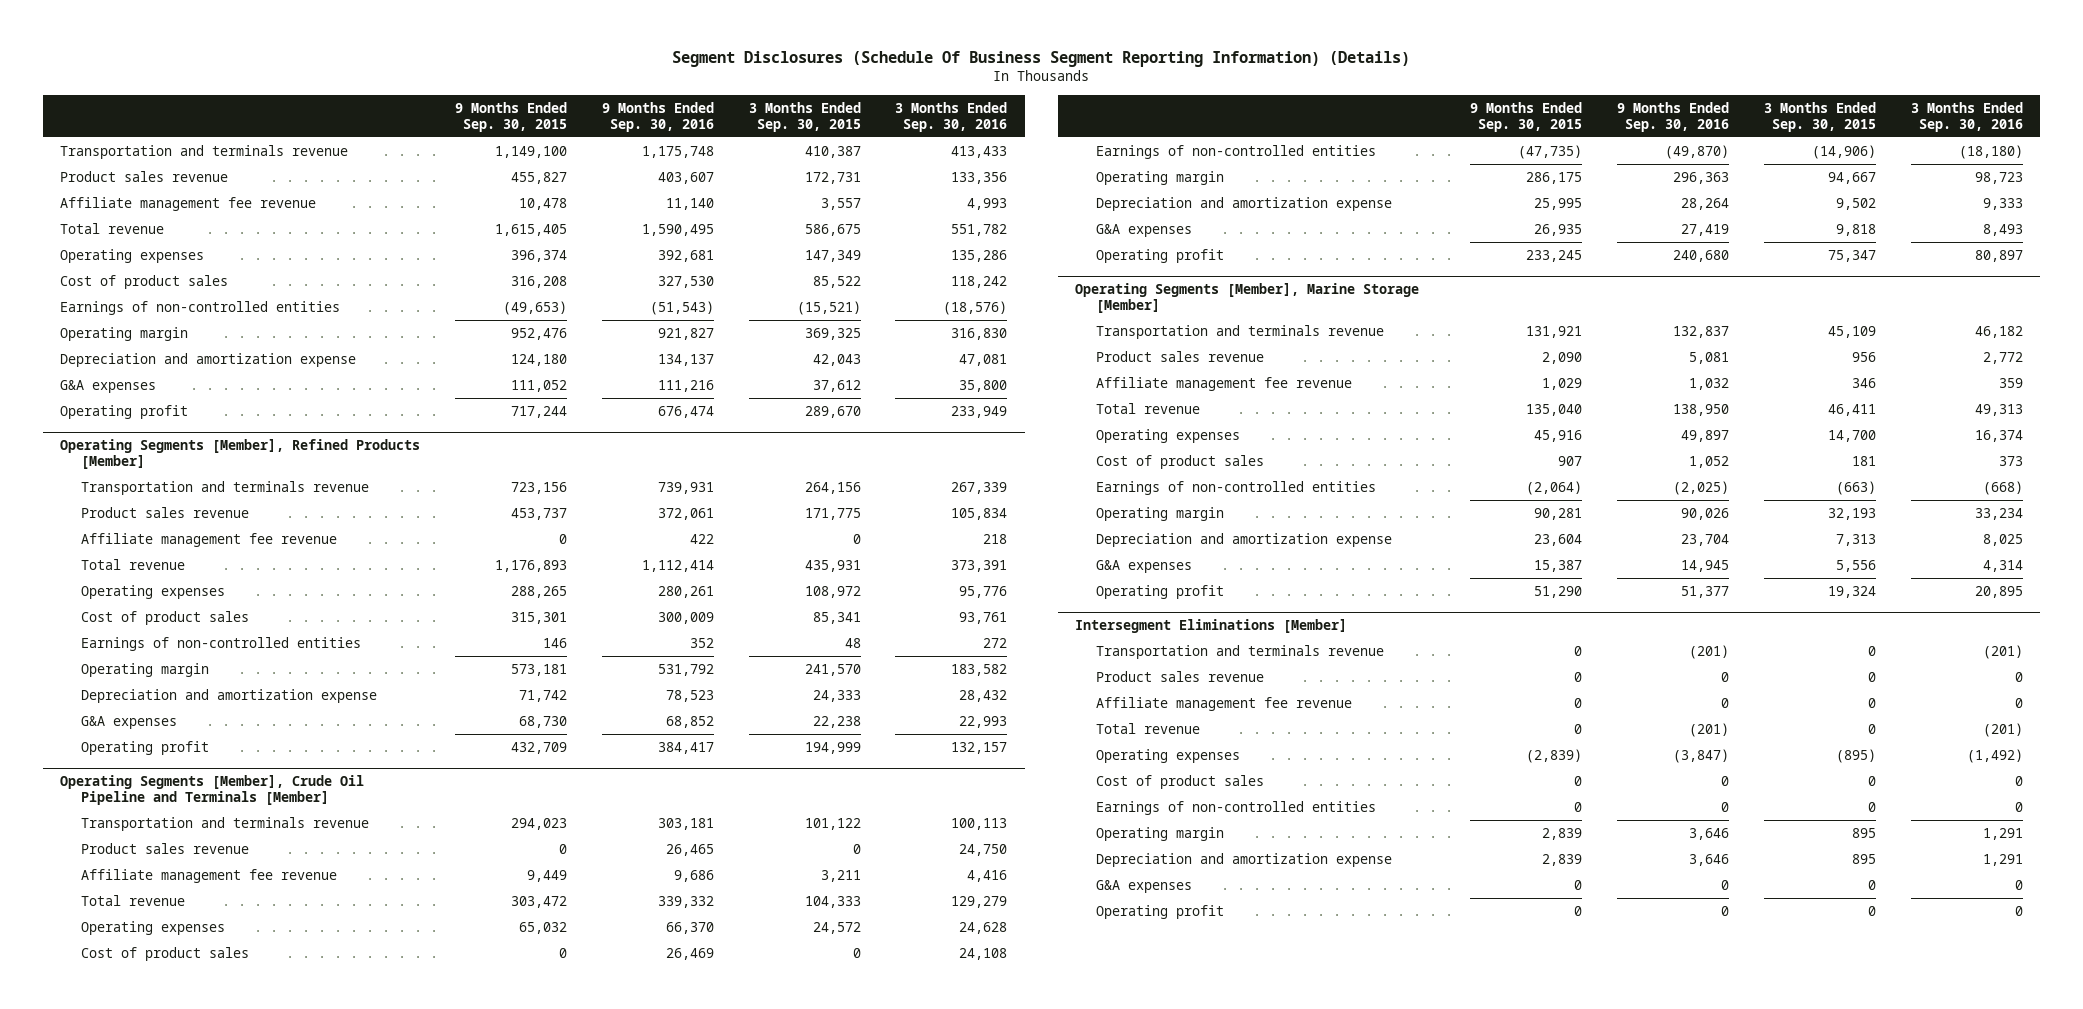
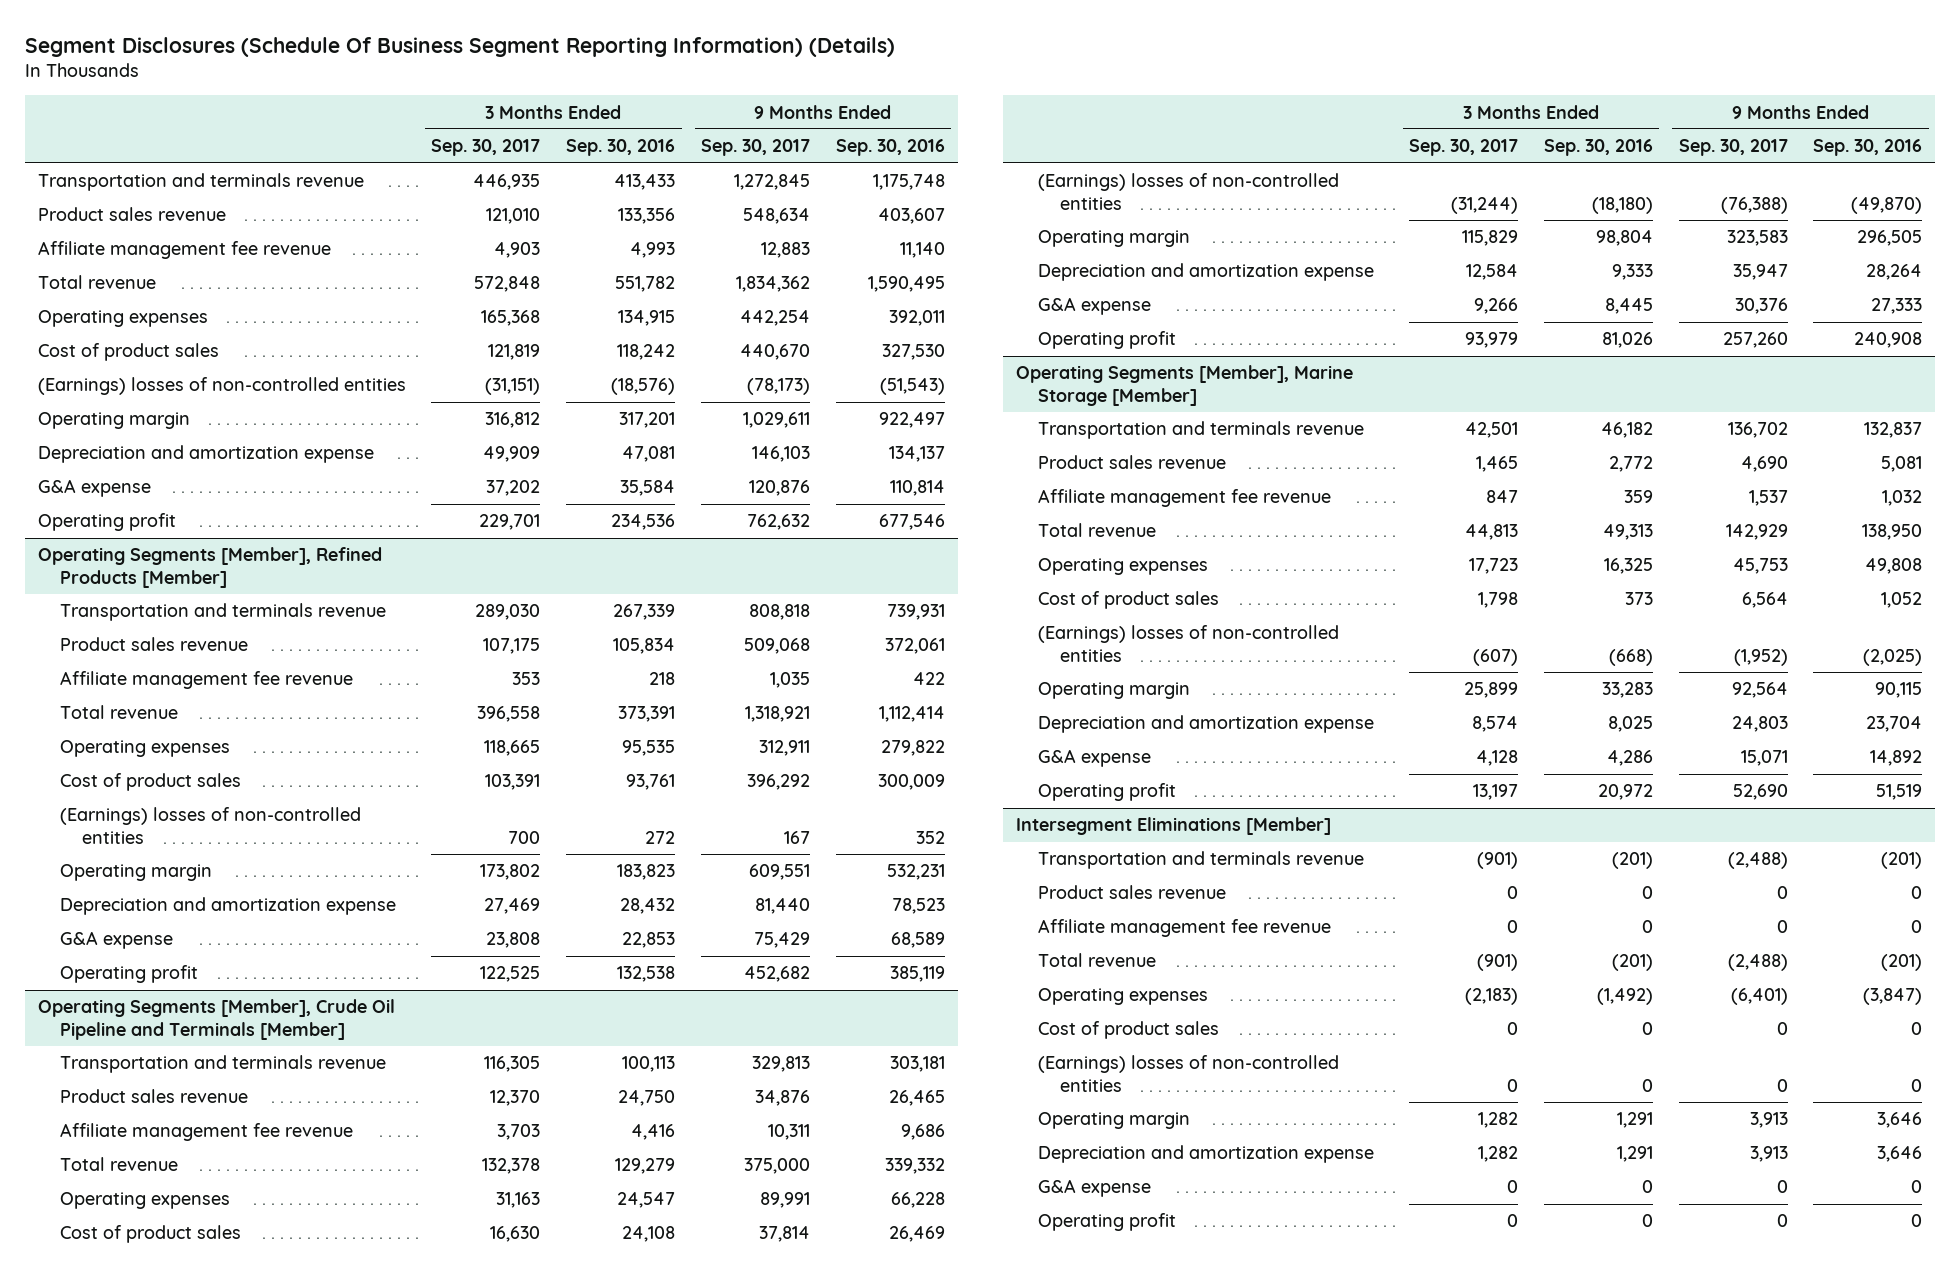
- | 9 Months Ended Sep. 30, 2015 | 9 Months Ended Sep. 30, 2016 | 3 Months Ended Sep. 30, 2015 | 3 Months Ended Sep. 30, 2016
+ | 3 Months Ended Sep. 30, 2017 | 3 Months Ended Sep. 30, 2016 | 9 Months Ended Sep. 30, 2017 | 9 Months Ended Sep. 30, 2016
- Operating expenses | 396,374 | 392,681 | 147,349 | 135,286
+ Operating expenses | 165,368 | 134,915 | 442,254 | 392,011
- Earnings of non-controlled entities | (49,653) | (51,543) | (15,521) | (18,576)
- Operating margin | 952,476 | 921,827 | 369,325 | 316,830
+ (Earnings) losses of non-controlled entities | (31,151) | (18,576) | (78,173) | (51,543)
+ Operating margin | 316,812 | 317,201 | 1,029,611 | 922,497
- G&A expenses | 111,052 | 111,216 | 37,612 | 35,800
- Operating profit | 717,244 | 676,474 | 289,670 | 233,949
+ G&A expense | 37,202 | 35,584 | 120,876 | 110,814
+ Operating profit | 229,701 | 234,536 | 762,632 | 677,546
@ Operating Segments [Member], Refined Products [Member]
- Operating expenses | 288,265 | 280,261 | 108,972 | 95,776
+ Operating expenses | 118,665 | 95,535 | 312,911 | 279,822
- Earnings of non-controlled entities | 146 | 352 | 48 | 272
- Operating margin | 573,181 | 531,792 | 241,570 | 183,582
+ (Earnings) losses of non-controlled entities | 700 | 272 | 167 | 352
+ Operating margin | 173,802 | 183,823 | 609,551 | 532,231
- G&A expenses | 68,730 | 68,852 | 22,238 | 22,993
- Operating profit | 432,709 | 384,417 | 194,999 | 132,157
+ G&A expense | 23,808 | 22,853 | 75,429 | 68,589
+ Operating profit | 122,525 | 132,538 | 452,682 | 385,119
@ Operating Segments [Member], Crude Oil Pipeline and Terminals [Member]
- Operating expenses | 65,032 | 66,370 | 24,572 | 24,628
+ Operating expenses | 31,163 | 24,547 | 89,991 | 66,228
- Earnings of non-controlled entities | (47,735) | (49,870) | (14,906) | (18,180)
- Operating margin | 286,175 | 296,363 | 94,667 | 98,723
+ (Earnings) losses of non-controlled entities | (31,244) | (18,180) | (76,388) | (49,870)
+ Operating margin | 115,829 | 98,804 | 323,583 | 296,505
- G&A expenses | 26,935 | 27,419 | 9,818 | 8,493
- Operating profit | 233,245 | 240,680 | 75,347 | 80,897
+ G&A expense | 9,266 | 8,445 | 30,376 | 27,333
+ Operating profit | 93,979 | 81,026 | 257,260 | 240,908
@ Operating Segments [Member], Marine Storage [Member]
- Operating expenses | 45,916 | 49,897 | 14,700 | 16,374
+ Operating expenses | 17,723 | 16,325 | 45,753 | 49,808
- Earnings of non-controlled entities | (2,064) | (2,025) | (663) | (668)
- Operating margin | 90,281 | 90,026 | 32,193 | 33,234
+ (Earnings) losses of non-controlled entities | (607) | (668) | (1,952) | (2,025)
+ Operating margin | 25,899 | 33,283 | 92,564 | 90,115
- G&A expenses | 15,387 | 14,945 | 5,556 | 4,314
- Operating profit | 51,290 | 51,377 | 19,324 | 20,895
+ G&A expense | 4,128 | 4,286 | 15,071 | 14,892
+ Operating profit | 13,197 | 20,972 | 52,690 | 51,519
@ Intersegment Eliminations [Member]
- Earnings of non-controlled entities | 0 | 0 | 0 | 0
+ (Earnings) losses of non-controlled entities | 0 | 0 | 0 | 0
- G&A expenses | 0 | 0 | 0 | 0
+ G&A expense | 0 | 0 | 0 | 0

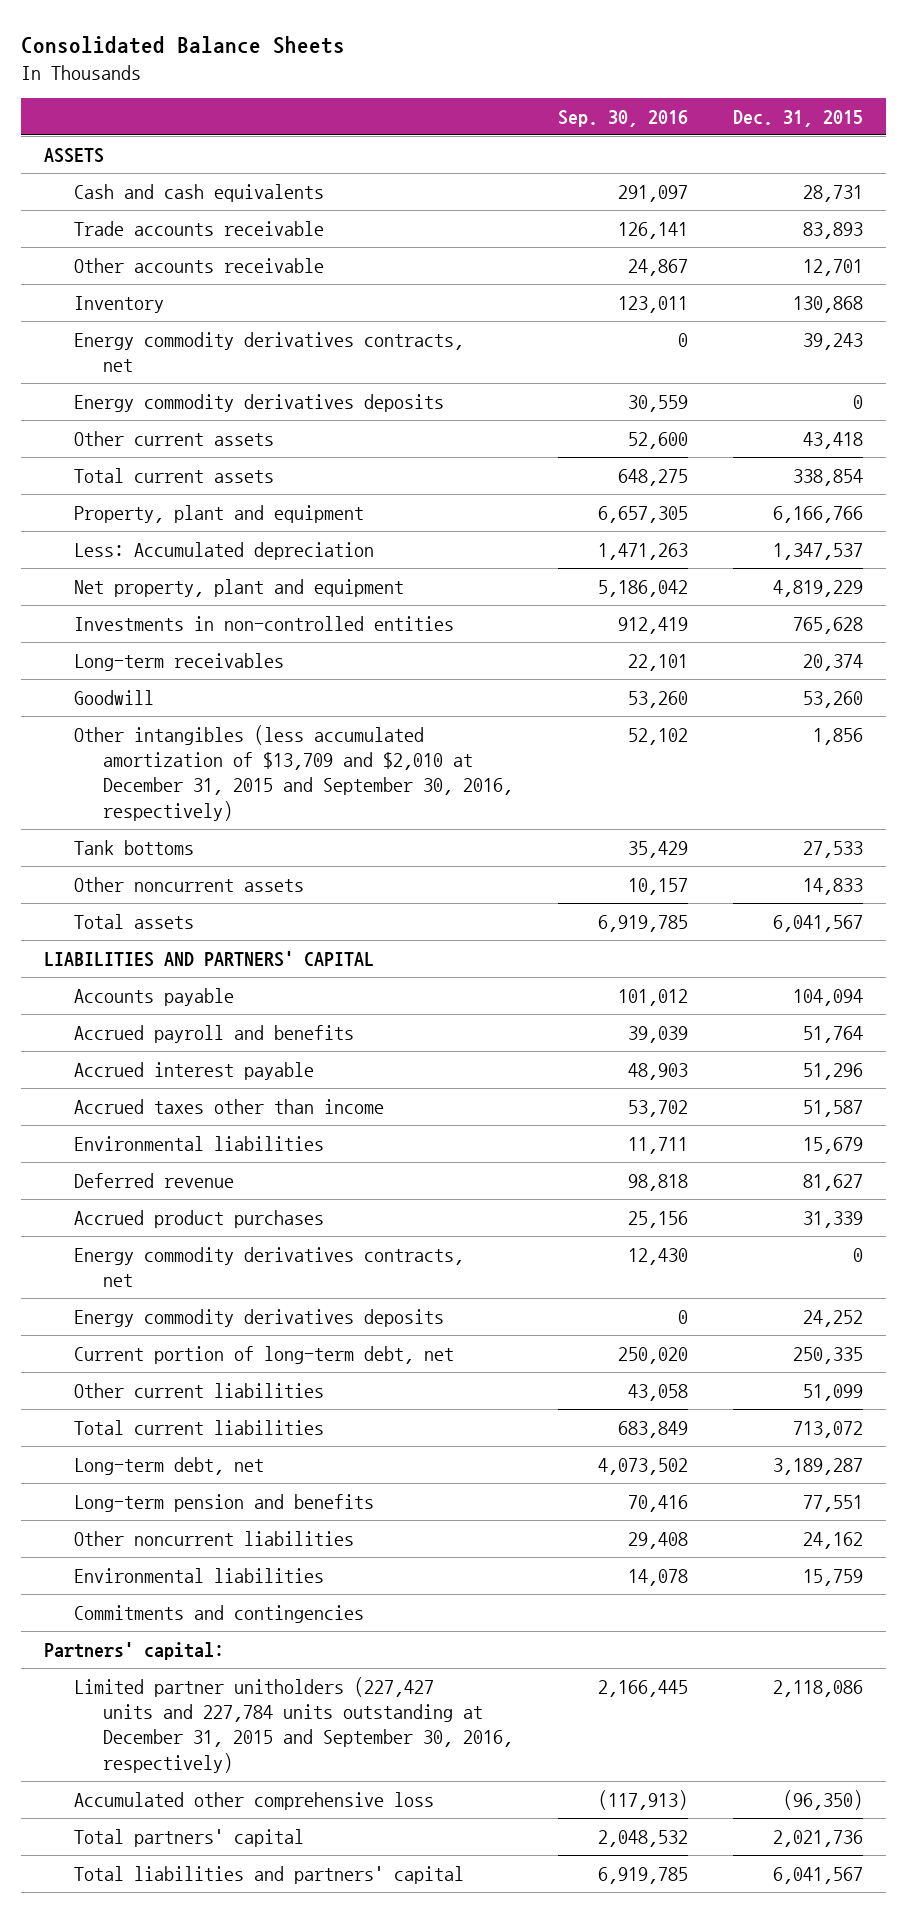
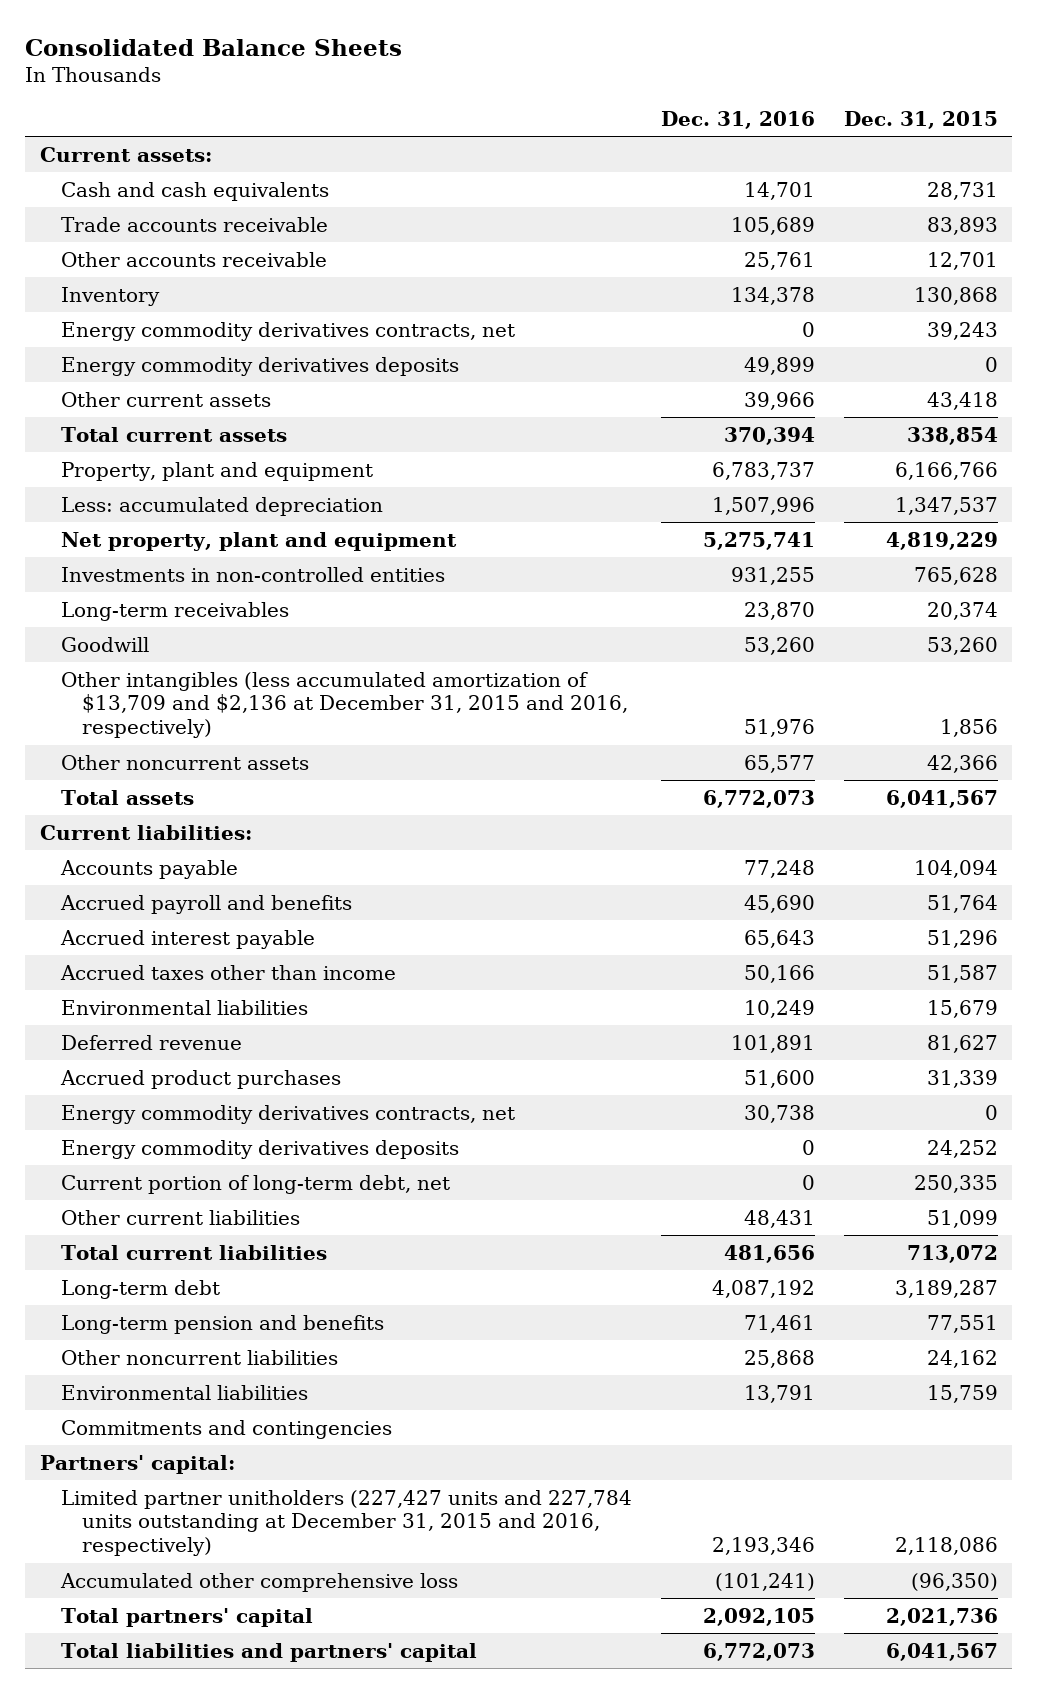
- | Sep. 30, 2016 | Dec. 31, 2015
+ | Dec. 31, 2016 | Dec. 31, 2015
- ASSETS
+ Current assets:
- Less: Accumulated depreciation | 1,471,263 | 1,347,537
+ Less: accumulated depreciation | 1,507,996 | 1,347,537
- Other intangibles (less accumulated amortization of $13,709 and $2,010 at December 31, 2015 and September 30, 2016, respectively) | 52,102 | 1,856
- Tank bottoms | 35,429 | 27,533
- Other noncurrent assets | 10,157 | 14,833
+ Other intangibles (less accumulated amortization of $13,709 and $2,136 at December 31, 2015 and 2016, respectively) | 51,976 | 1,856
+ Other noncurrent assets | 65,577 | 42,366
- LIABILITIES AND PARTNERS' CAPITAL
+ Current liabilities:
- Long-term debt, net | 4,073,502 | 3,189,287
+ Long-term debt | 4,087,192 | 3,189,287
- Limited partner unitholders (227,427 units and 227,784 units outstanding at December 31, 2015 and September 30, 2016, respectively) | 2,166,445 | 2,118,086
+ Limited partner unitholders (227,427 units and 227,784 units outstanding at December 31, 2015 and 2016, respectively) | 2,193,346 | 2,118,086

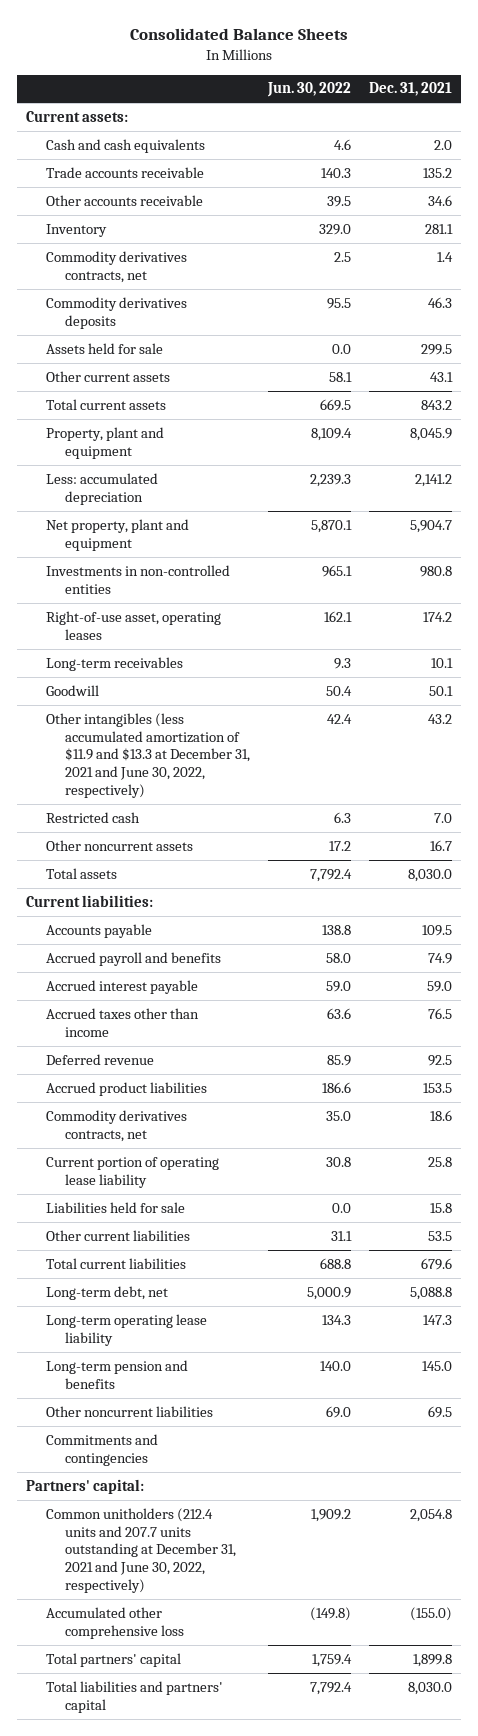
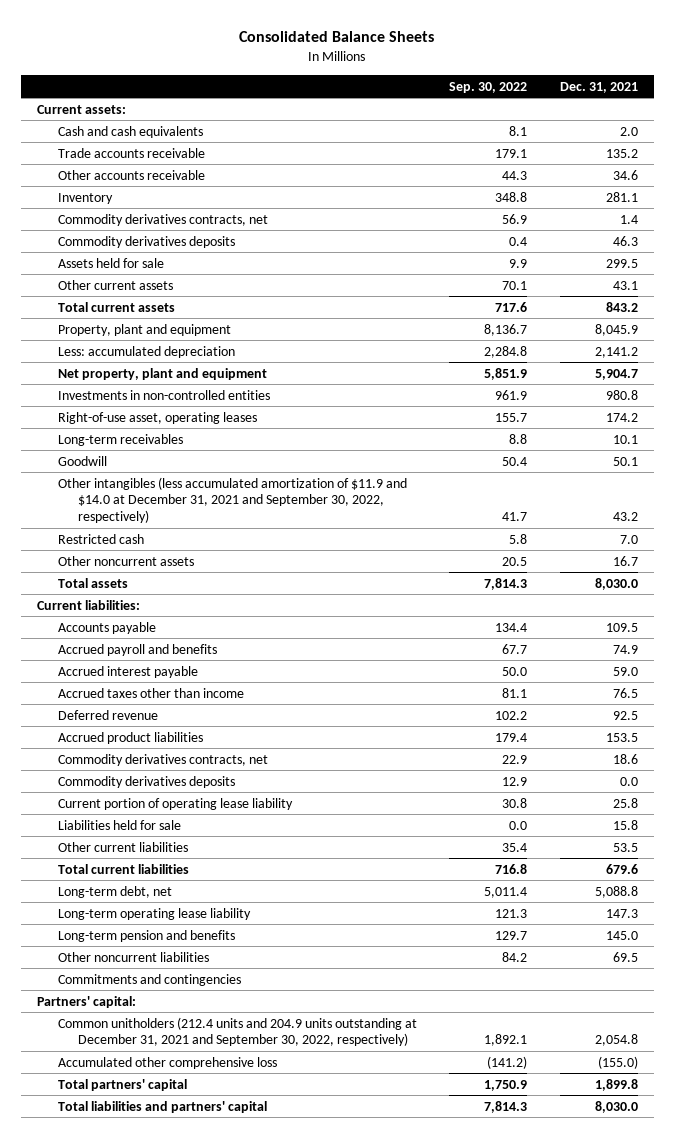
- | Jun. 30, 2022 | Dec. 31, 2021
+ | Sep. 30, 2022 | Dec. 31, 2021
- Other intangibles (less accumulated amortization of $11.9 and $13.3 at December 31, 2021 and June 30, 2022, respectively) | 42.4 | 43.2
+ Other intangibles (less accumulated amortization of $11.9 and $14.0 at December 31, 2021 and September 30, 2022, respectively) | 41.7 | 43.2
+ Commodity derivatives deposits | 12.9 | 0.0
- Common unitholders (212.4 units and 207.7 units outstanding at December 31, 2021 and June 30, 2022, respectively) | 1,909.2 | 2,054.8
+ Common unitholders (212.4 units and 204.9 units outstanding at December 31, 2021 and September 30, 2022, respectively) | 1,892.1 | 2,054.8

